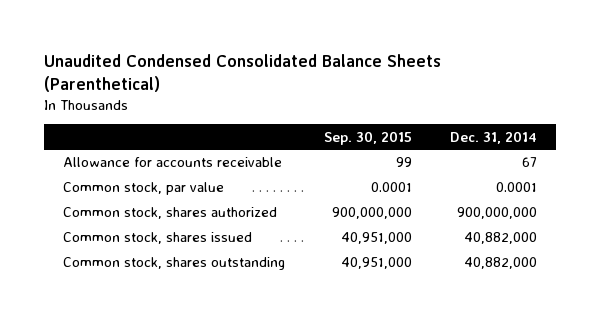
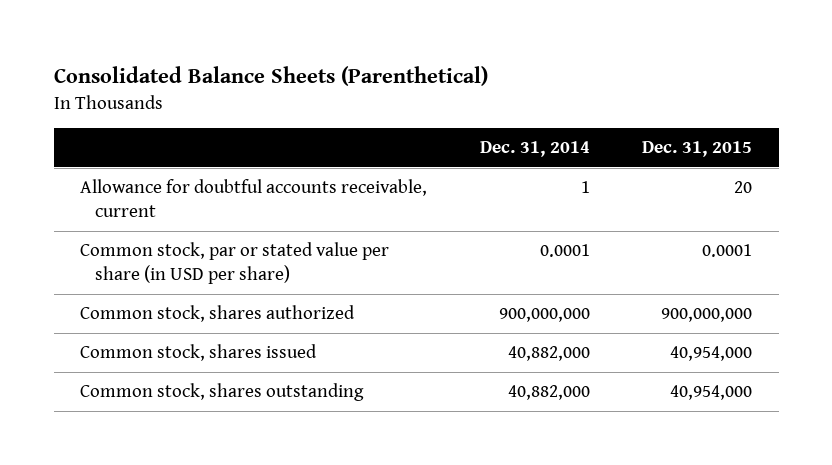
- Unaudited Condensed Consolidated Balance Sheets (Parenthetical)
+ Consolidated Balance Sheets (Parenthetical)
- | Sep. 30, 2015 | Dec. 31, 2014
+ | Dec. 31, 2014 | Dec. 31, 2015
- Allowance for accounts receivable | 99 | 67
- Common stock, par value | 0.0001 | 0.0001
+ Allowance for doubtful accounts receivable, current | 1 | 20
+ Common stock, par or stated value per share (in USD per share) | 0.0001 | 0.0001

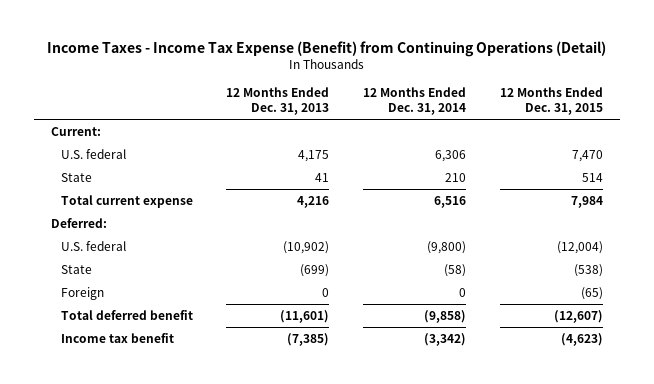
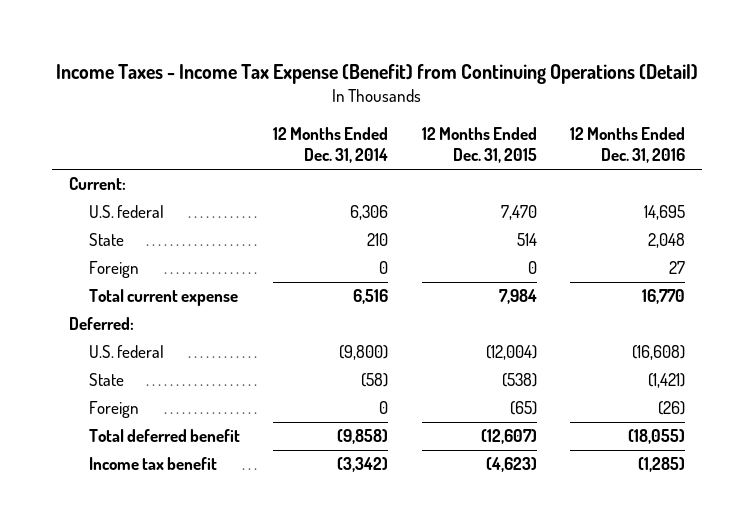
- | 12 Months Ended Dec. 31, 2013 | 12 Months Ended Dec. 31, 2014 | 12 Months Ended Dec. 31, 2015
+ | 12 Months Ended Dec. 31, 2014 | 12 Months Ended Dec. 31, 2015 | 12 Months Ended Dec. 31, 2016
+ Foreign | 0 | 0 | 27

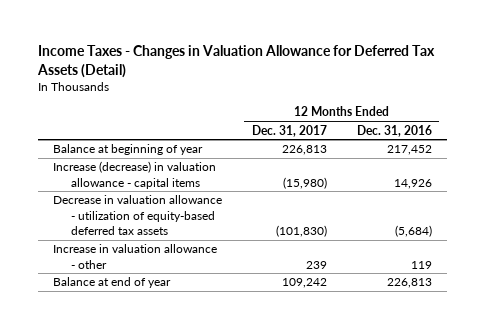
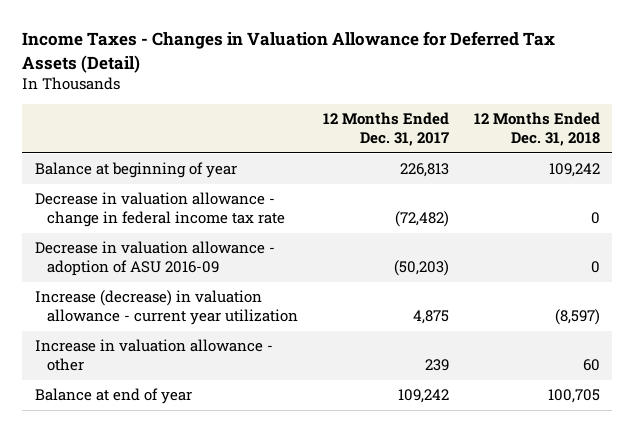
- | 12 Months Ended Dec. 31, 2017 | 12 Months Ended Dec. 31, 2016
+ | 12 Months Ended Dec. 31, 2017 | 12 Months Ended Dec. 31, 2018
- Increase (decrease) in valuation allowance - capital items | (15,980) | 14,926
- Decrease in valuation allowance - utilization of equity-based deferred tax assets | (101,830) | (5,684)
+ Decrease in valuation allowance - change in federal income tax rate | (72,482) | 0
+ Decrease in valuation allowance - adoption of ASU 2016-09 | (50,203) | 0
+ Increase (decrease) in valuation allowance - current year utilization | 4,875 | (8,597)

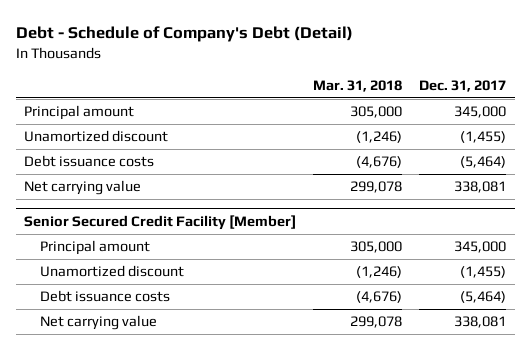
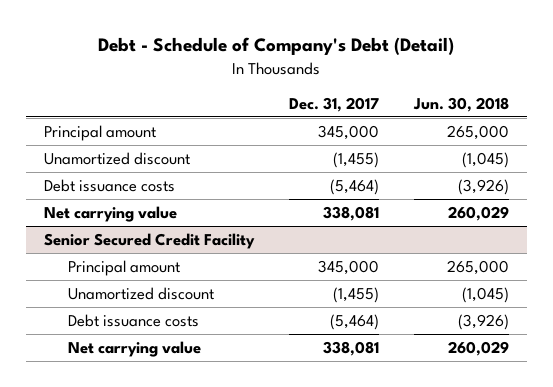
- | Mar. 31, 2018 | Dec. 31, 2017
+ | Dec. 31, 2017 | Jun. 30, 2018
- Senior Secured Credit Facility [Member]
+ Senior Secured Credit Facility

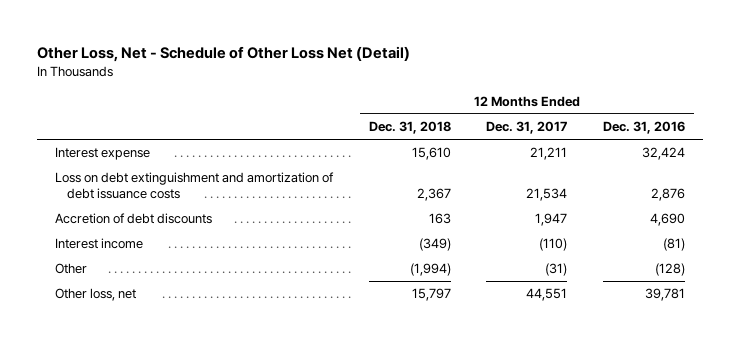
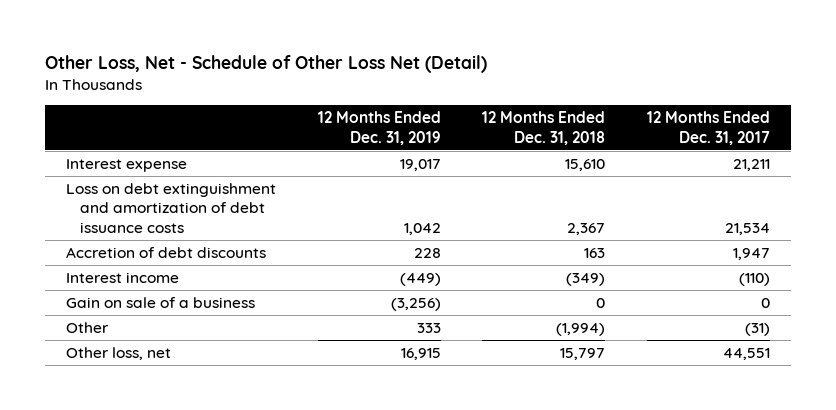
- | 12 Months Ended Dec. 31, 2018 | 12 Months Ended Dec. 31, 2017 | 12 Months Ended Dec. 31, 2016
+ | 12 Months Ended Dec. 31, 2019 | 12 Months Ended Dec. 31, 2018 | 12 Months Ended Dec. 31, 2017
+ Gain on sale of a business | (3,256) | 0 | 0

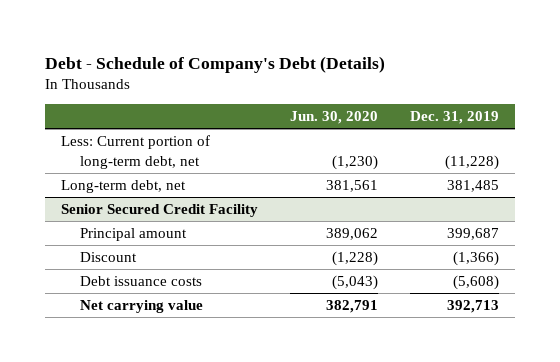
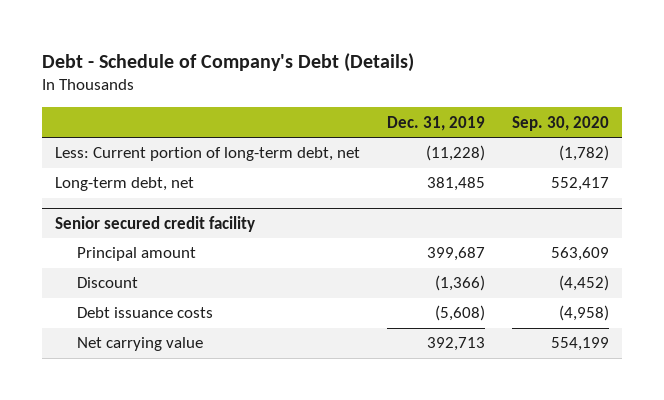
- | Jun. 30, 2020 | Dec. 31, 2019
+ | Dec. 31, 2019 | Sep. 30, 2020
- Senior Secured Credit Facility
+ Senior secured credit facility

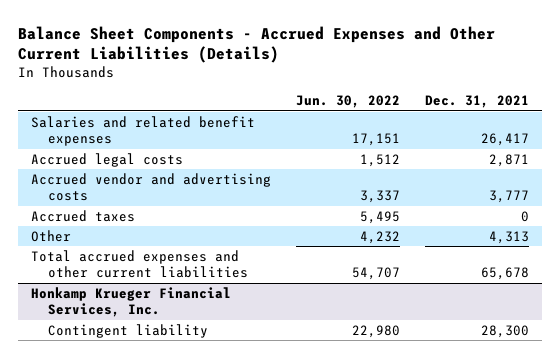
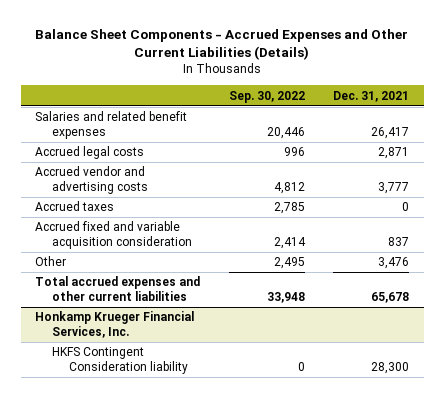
- | Jun. 30, 2022 | Dec. 31, 2021
+ | Sep. 30, 2022 | Dec. 31, 2021
- Other | 4,232 | 4,313
+ Accrued fixed and variable acquisition consideration | 2,414 | 837
+ Other | 2,495 | 3,476
@ Honkamp Krueger Financial Services, Inc.
- Contingent liability | 22,980 | 28,300
+ HKFS Contingent Consideration liability | 0 | 28,300

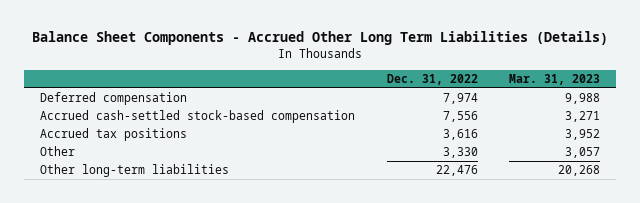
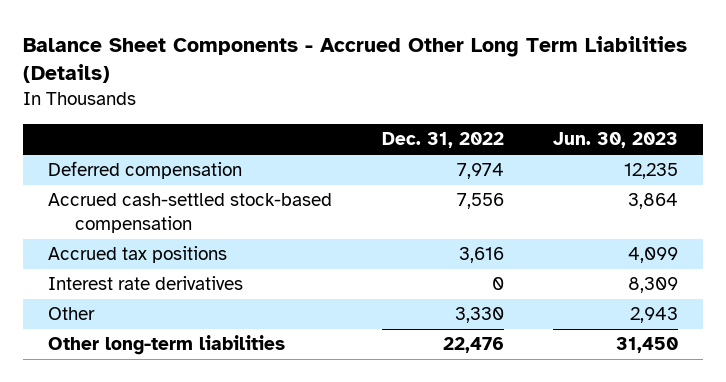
- | Dec. 31, 2022 | Mar. 31, 2023
+ | Dec. 31, 2022 | Jun. 30, 2023
+ Interest rate derivatives | 0 | 8,309

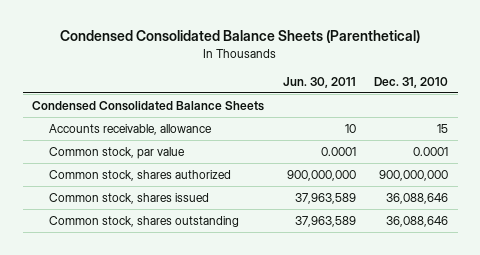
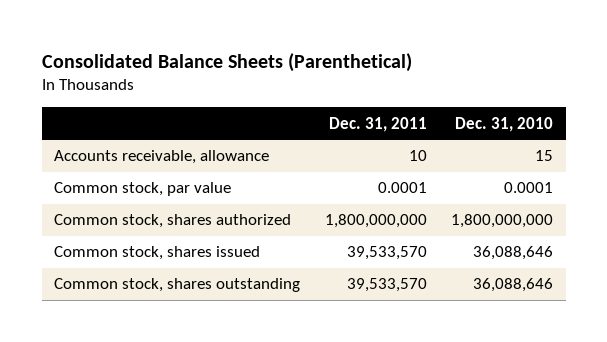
- Condensed Consolidated Balance Sheets (Parenthetical)
+ Consolidated Balance Sheets (Parenthetical)
- | Jun. 30, 2011 | Dec. 31, 2010
+ | Dec. 31, 2011 | Dec. 31, 2010
- Condensed Consolidated Balance Sheets
- Common stock, shares authorized | 900,000,000 | 900,000,000
+ Common stock, shares authorized | 1,800,000,000 | 1,800,000,000

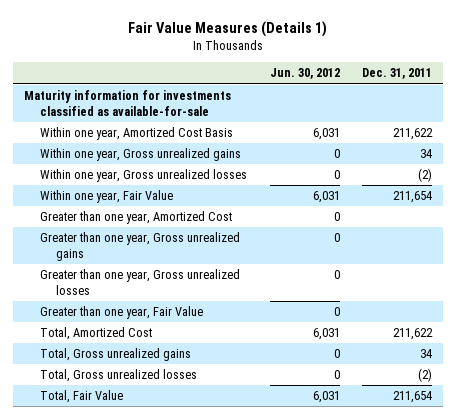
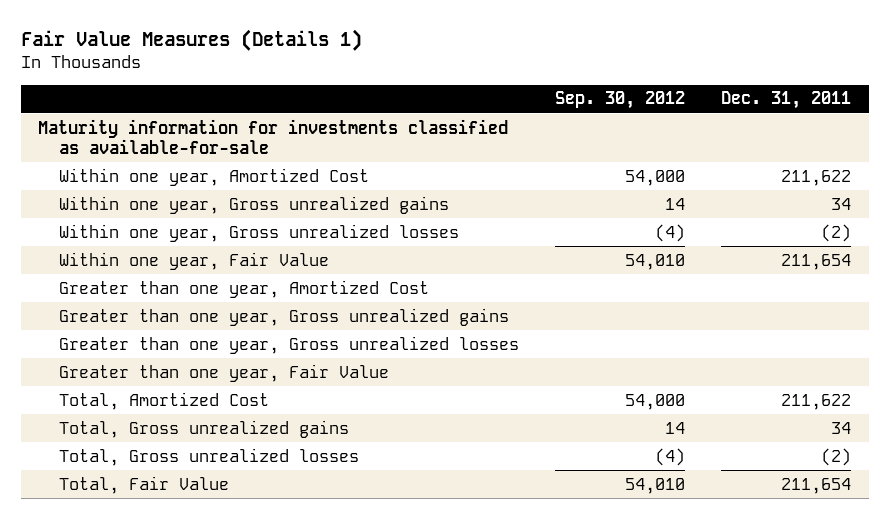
- | Jun. 30, 2012 | Dec. 31, 2011
+ | Sep. 30, 2012 | Dec. 31, 2011
- Within one year, Amortized Cost Basis | 6,031 | 211,622
+ Within one year, Amortized Cost | 54,000 | 211,622

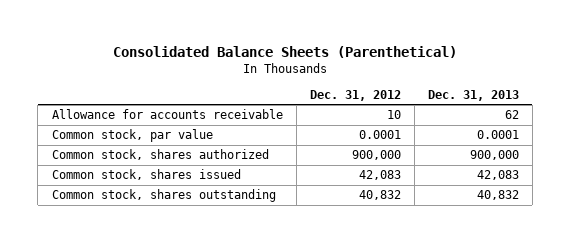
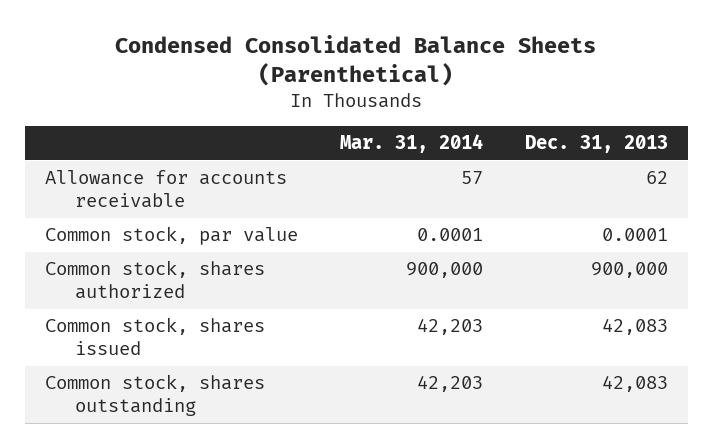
- Consolidated Balance Sheets (Parenthetical)
+ Condensed Consolidated Balance Sheets (Parenthetical)
- | Dec. 31, 2012 | Dec. 31, 2013
+ | Mar. 31, 2014 | Dec. 31, 2013
- Common stock, shares outstanding | 40,832 | 40,832
+ Common stock, shares outstanding | 42,203 | 42,083

